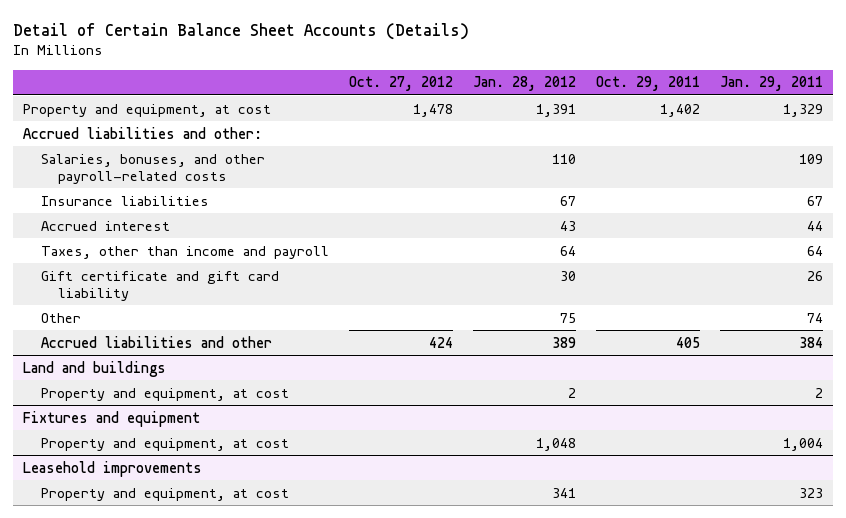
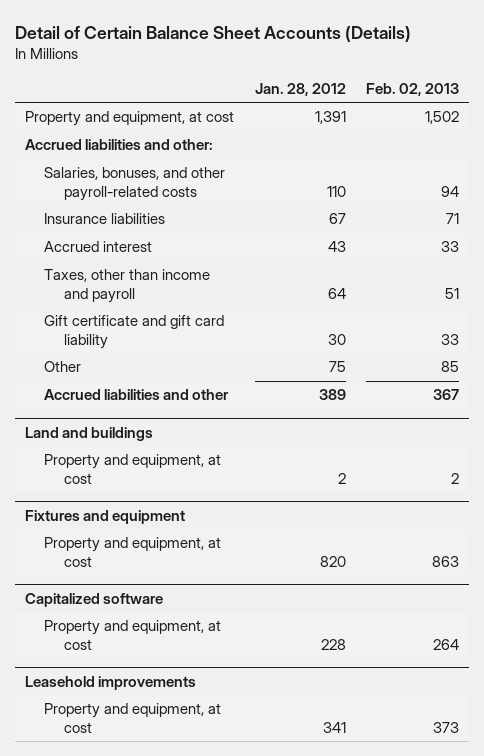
- | Oct. 27, 2012 | Jan. 28, 2012 | Oct. 29, 2011 | Jan. 29, 2011
+ | Jan. 28, 2012 | Feb. 02, 2013
@ Fixtures and equipment
- Property and equipment, at cost | | 1,048 | | 1,004
+ Property and equipment, at cost | 820 | 863
+ Capitalized software
+ Property and equipment, at cost | 228 | 264

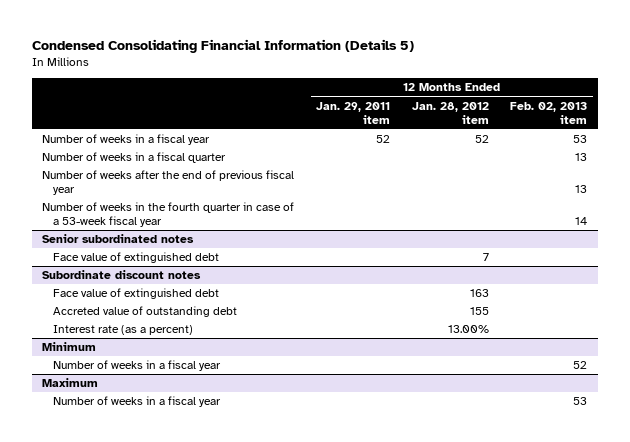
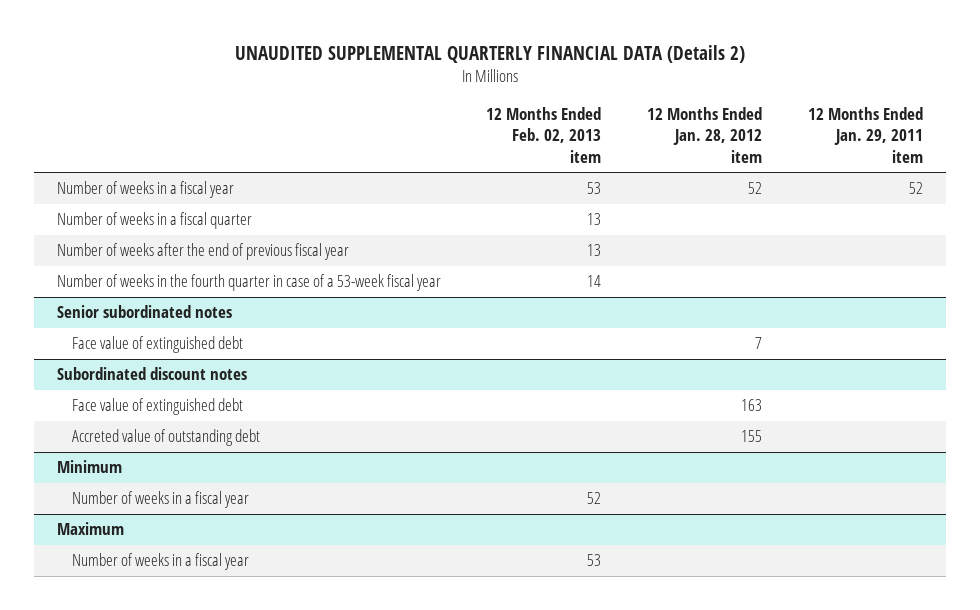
- Condensed Consolidating Financial Information (Details 5)
+ UNAUDITED SUPPLEMENTAL QUARTERLY FINANCIAL DATA (Details 2)
- | 12 Months Ended Jan. 29, 2011 item | 12 Months Ended Jan. 28, 2012 item | 12 Months Ended Feb. 02, 2013 item
+ | 12 Months Ended Feb. 02, 2013 item | 12 Months Ended Jan. 28, 2012 item | 12 Months Ended Jan. 29, 2011 item
- Subordinate discount notes
+ Subordinated discount notes
- Interest rate (as a percent) | | 13.00% |

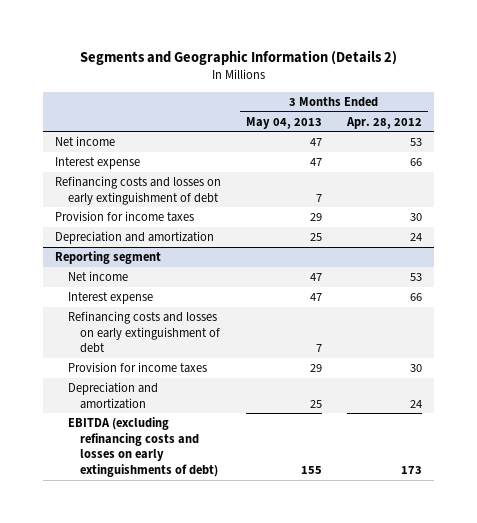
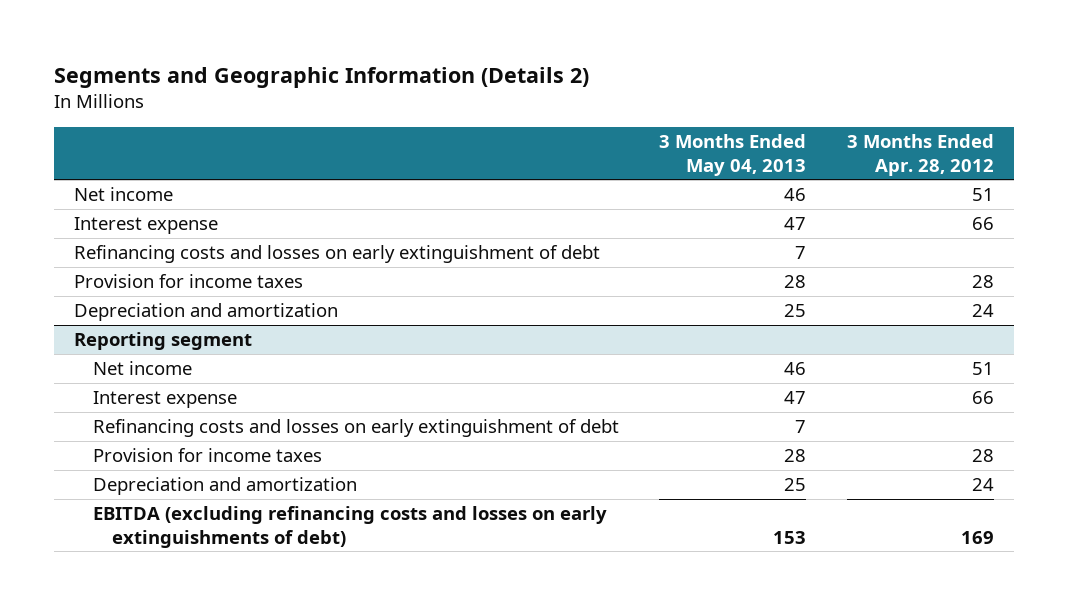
- Net income | 47 | 53
+ Net income | 46 | 51
- Provision for income taxes | 29 | 30
+ Provision for income taxes | 28 | 28
@ Reporting segment
- Net income | 47 | 53
+ Net income | 46 | 51
- Provision for income taxes | 29 | 30
+ Provision for income taxes | 28 | 28
- EBITDA (excluding refinancing costs and losses on early extinguishments of debt) | 155 | 173
+ EBITDA (excluding refinancing costs and losses on early extinguishments of debt) | 153 | 169

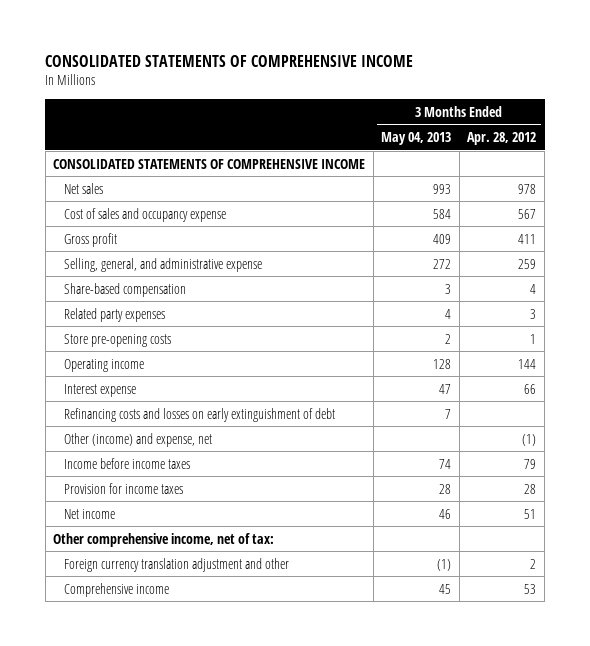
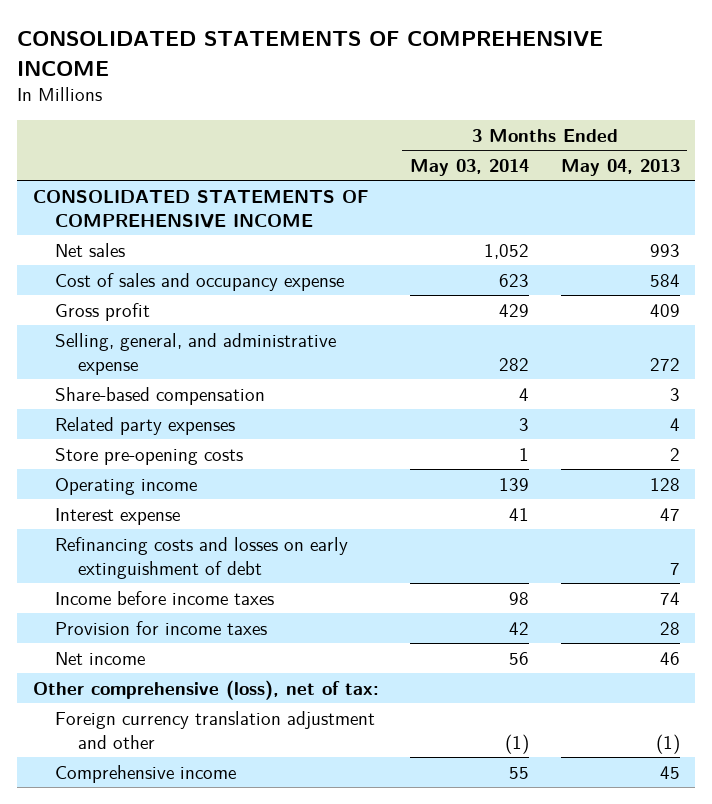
- | 3 Months Ended May 04, 2013 | 3 Months Ended Apr. 28, 2012
+ | 3 Months Ended May 03, 2014 | 3 Months Ended May 04, 2013
- Other (income) and expense, net | | (1)
- Other comprehensive income, net of tax:
+ Other comprehensive (loss), net of tax:

